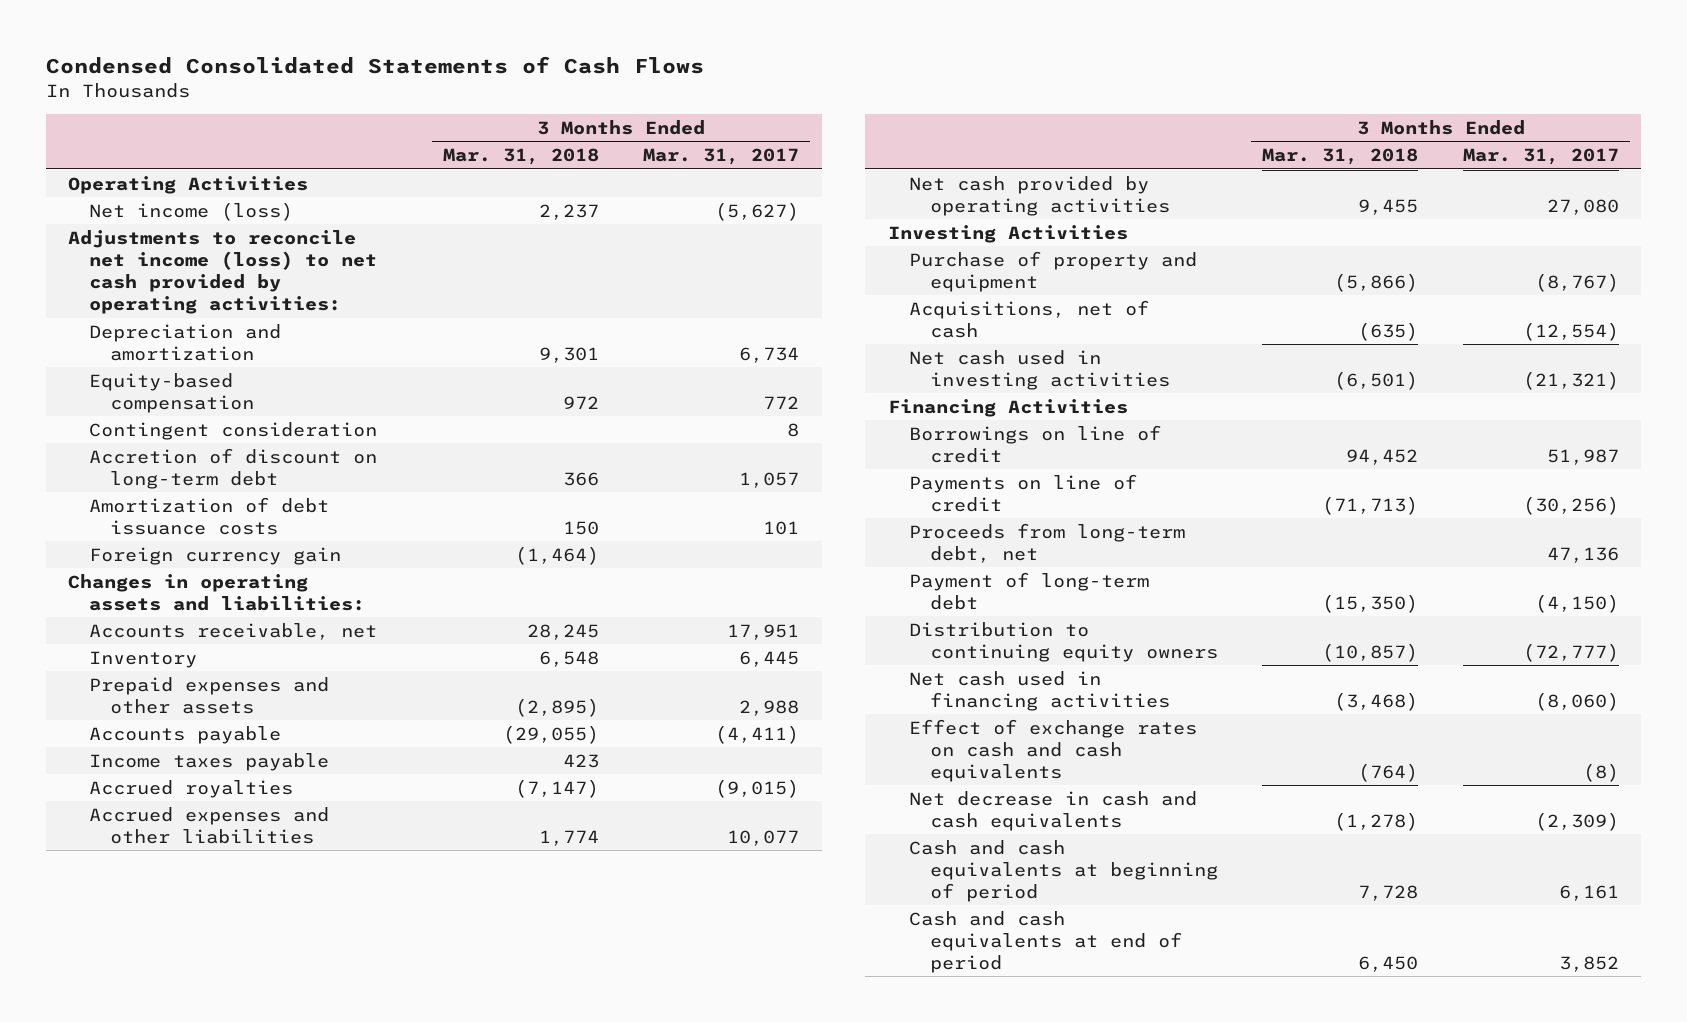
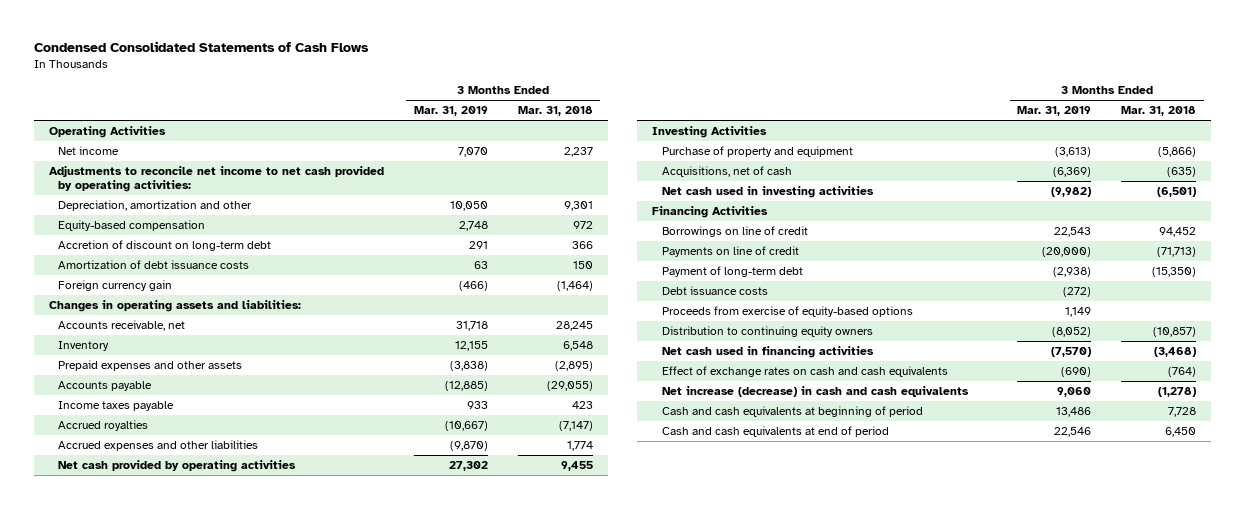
- | 3 Months Ended Mar. 31, 2018 | 3 Months Ended Mar. 31, 2017
+ | 3 Months Ended Mar. 31, 2019 | 3 Months Ended Mar. 31, 2018
- Net income (loss) | 2,237 | (5,627)
- Adjustments to reconcile net income (loss) to net cash provided by operating activities:
- Depreciation and amortization | 9,301 | 6,734
+ Net income | 7,070 | 2,237
+ Adjustments to reconcile net income to net cash provided by operating activities:
+ Depreciation, amortization and other | 10,050 | 9,301
- Contingent consideration | | 8
- Proceeds from long-term debt, net | | 47,136
+ Debt issuance costs | (272) |
+ Proceeds from exercise of equity-based options | 1,149 |
- Net decrease in cash and cash equivalents | (1,278) | (2,309)
+ Net increase (decrease) in cash and cash equivalents | 9,060 | (1,278)

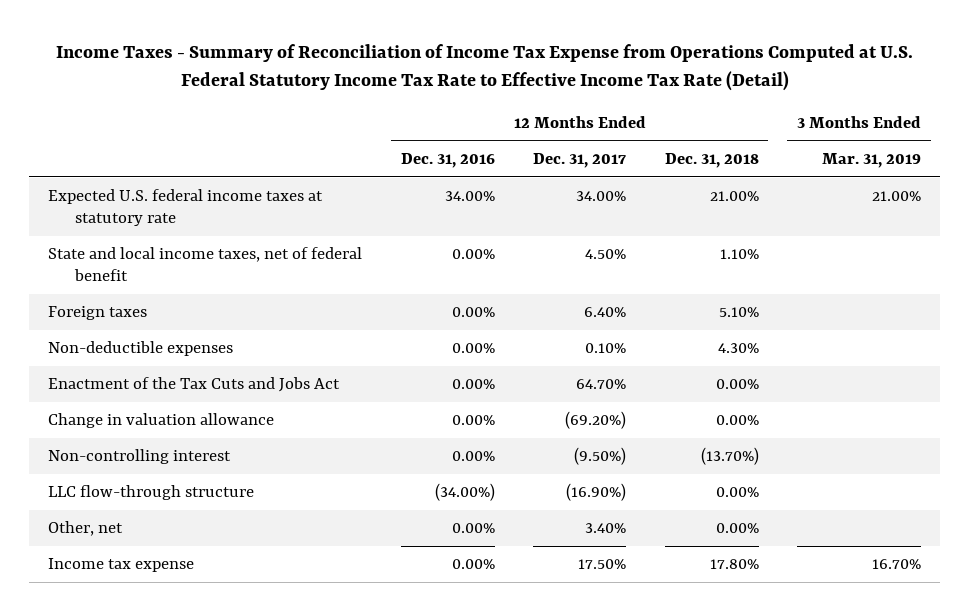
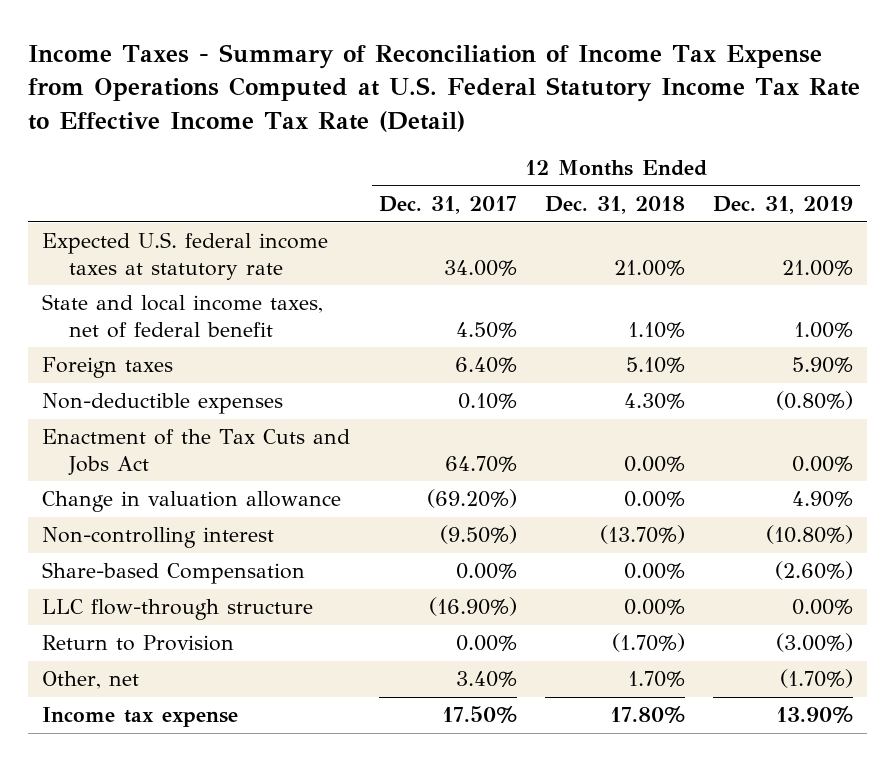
- | 12 Months Ended Dec. 31, 2016 | 12 Months Ended Dec. 31, 2017 | 12 Months Ended Dec. 31, 2018 | 3 Months Ended Mar. 31, 2019
+ | 12 Months Ended Dec. 31, 2017 | 12 Months Ended Dec. 31, 2018 | 12 Months Ended Dec. 31, 2019
+ Share-based Compensation | 0.00% | 0.00% | (2.60%)
- Other, net | 0.00% | 3.40% | 0.00% |
+ Return to Provision | 0.00% | (1.70%) | (3.00%)
+ Other, net | 3.40% | 1.70% | (1.70%)

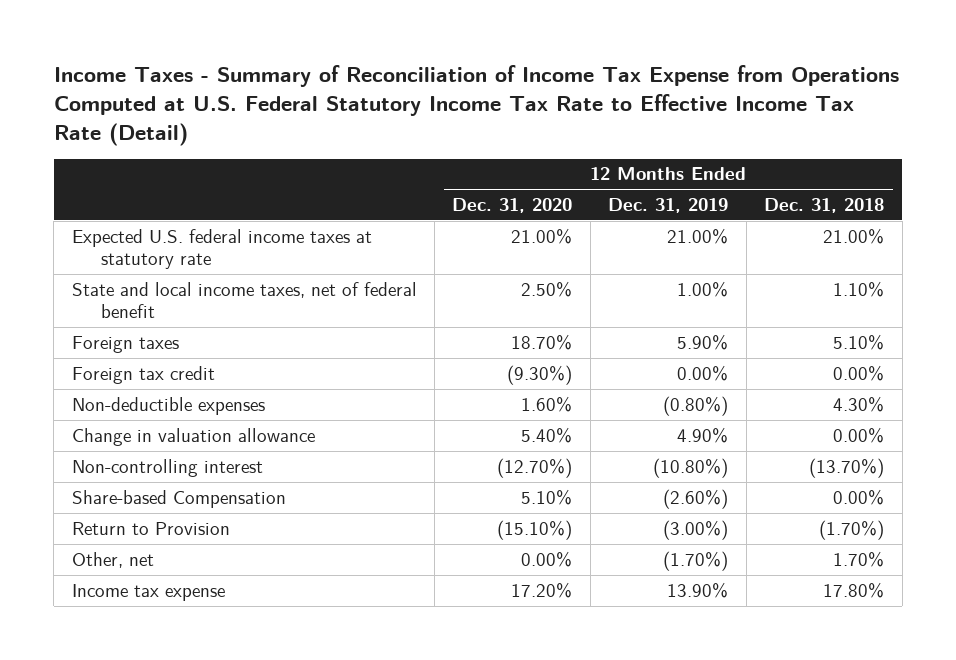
- | 12 Months Ended Dec. 31, 2017 | 12 Months Ended Dec. 31, 2018 | 12 Months Ended Dec. 31, 2019
+ | 12 Months Ended Dec. 31, 2020 | 12 Months Ended Dec. 31, 2019 | 12 Months Ended Dec. 31, 2018
+ Foreign tax credit | (9.30%) | 0.00% | 0.00%
- Enactment of the Tax Cuts and Jobs Act | 64.70% | 0.00% | 0.00%
- LLC flow-through structure | (16.90%) | 0.00% | 0.00%

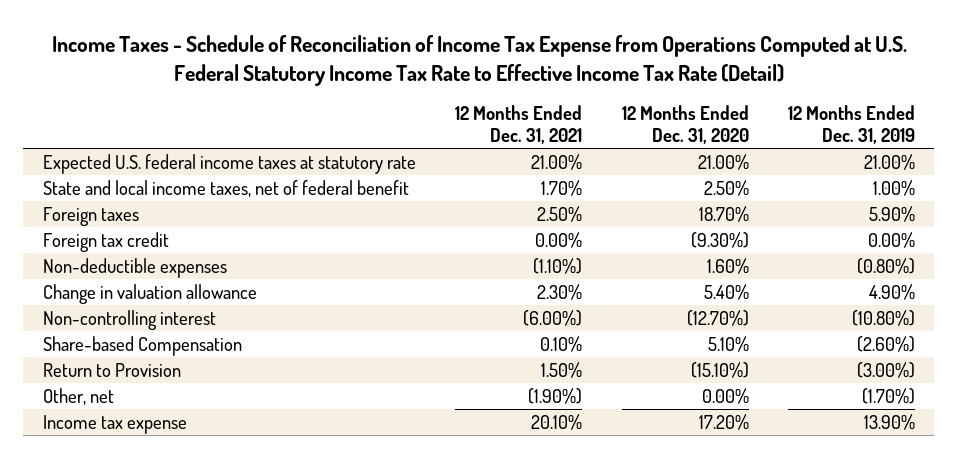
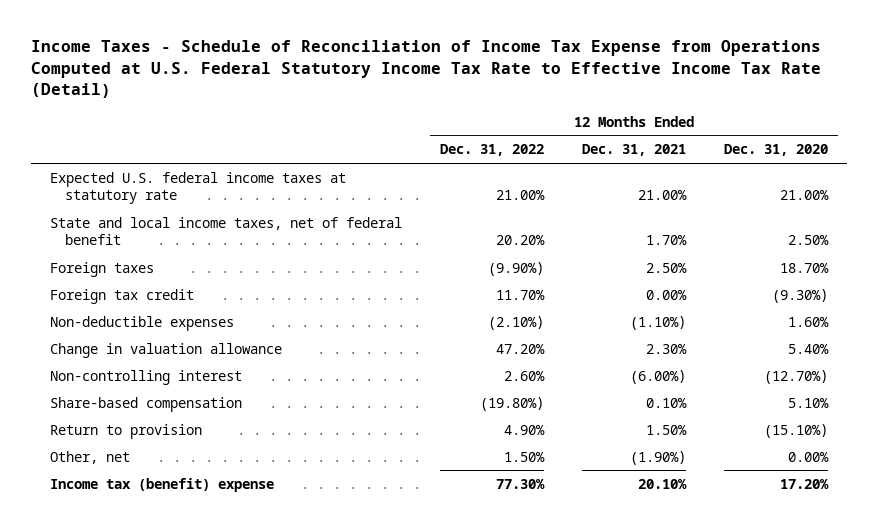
- | 12 Months Ended Dec. 31, 2021 | 12 Months Ended Dec. 31, 2020 | 12 Months Ended Dec. 31, 2019
+ | 12 Months Ended Dec. 31, 2022 | 12 Months Ended Dec. 31, 2021 | 12 Months Ended Dec. 31, 2020
- Share-based Compensation | 0.10% | 5.10% | (2.60%)
- Return to Provision | 1.50% | (15.10%) | (3.00%)
+ Share-based compensation | (19.80%) | 0.10% | 5.10%
+ Return to provision | 4.90% | 1.50% | (15.10%)
- Income tax expense | 20.10% | 17.20% | 13.90%
+ Income tax (benefit) expense | 77.30% | 20.10% | 17.20%

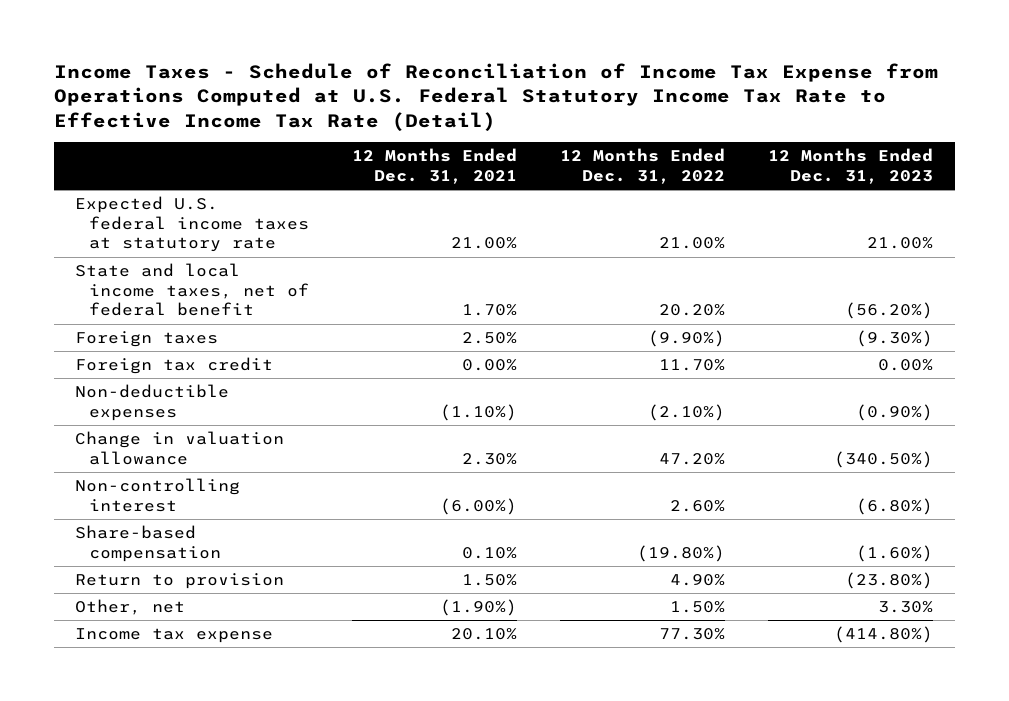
- | 12 Months Ended Dec. 31, 2022 | 12 Months Ended Dec. 31, 2021 | 12 Months Ended Dec. 31, 2020
+ | 12 Months Ended Dec. 31, 2021 | 12 Months Ended Dec. 31, 2022 | 12 Months Ended Dec. 31, 2023
- Income tax (benefit) expense | 77.30% | 20.10% | 17.20%
+ Income tax expense | 20.10% | 77.30% | (414.80%)

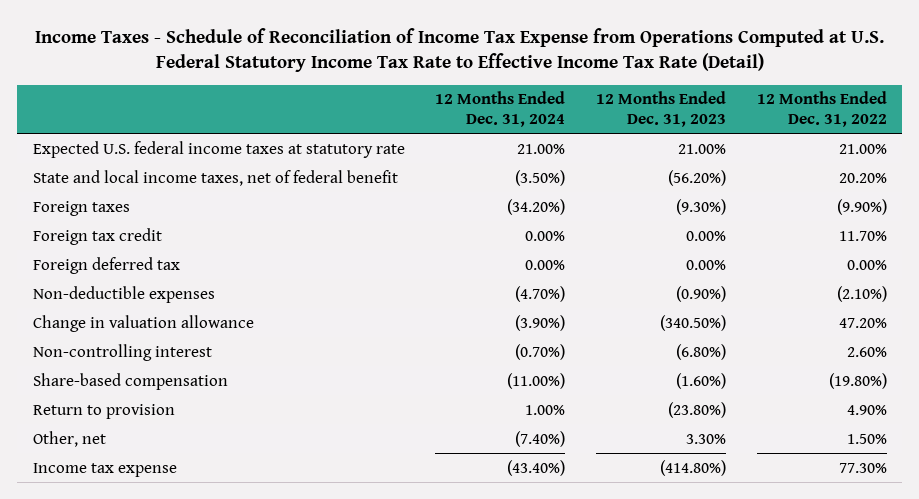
- | 12 Months Ended Dec. 31, 2021 | 12 Months Ended Dec. 31, 2022 | 12 Months Ended Dec. 31, 2023
+ | 12 Months Ended Dec. 31, 2024 | 12 Months Ended Dec. 31, 2023 | 12 Months Ended Dec. 31, 2022
+ Foreign deferred tax | 0.00% | 0.00% | 0.00%

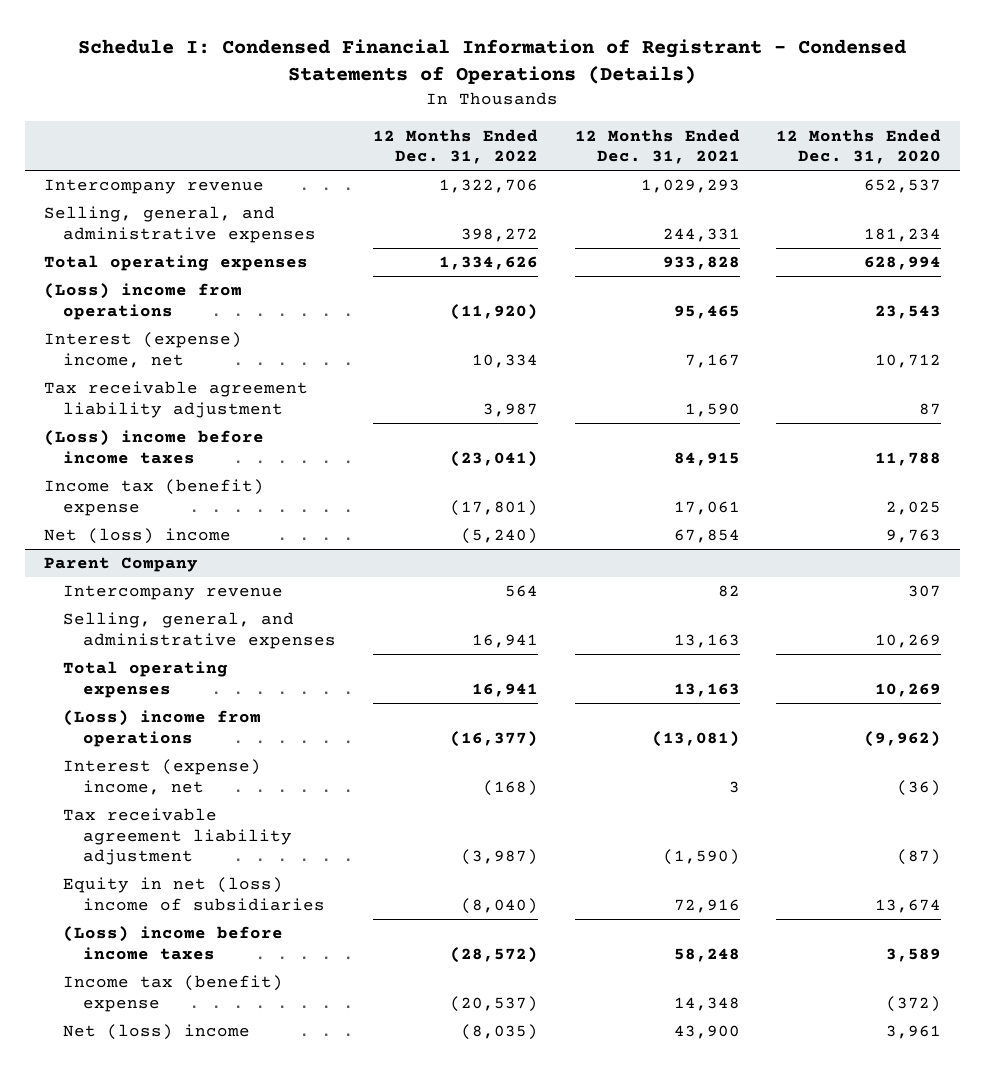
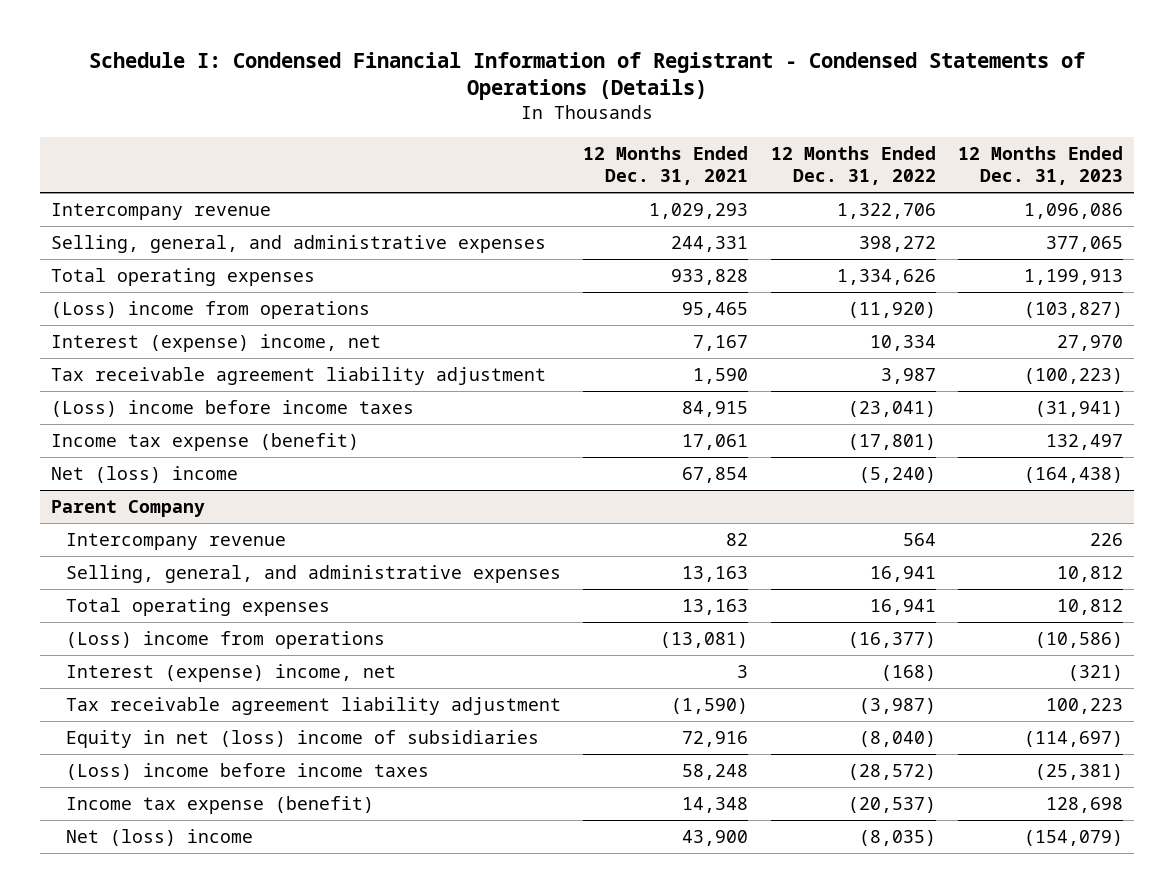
- | 12 Months Ended Dec. 31, 2022 | 12 Months Ended Dec. 31, 2021 | 12 Months Ended Dec. 31, 2020
+ | 12 Months Ended Dec. 31, 2021 | 12 Months Ended Dec. 31, 2022 | 12 Months Ended Dec. 31, 2023
- Income tax (benefit) expense | (17,801) | 17,061 | 2,025
+ Income tax expense (benefit) | 17,061 | (17,801) | 132,497
@ Parent Company
- Income tax (benefit) expense | (20,537) | 14,348 | (372)
+ Income tax expense (benefit) | 14,348 | (20,537) | 128,698

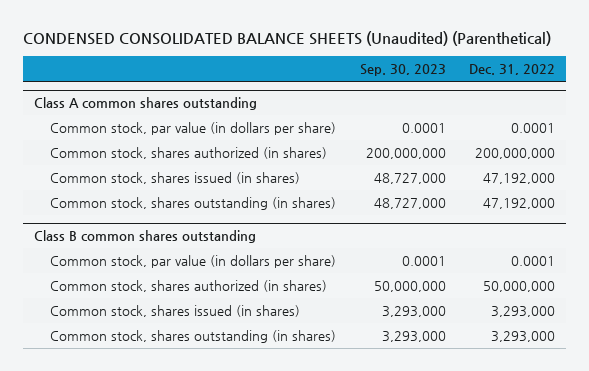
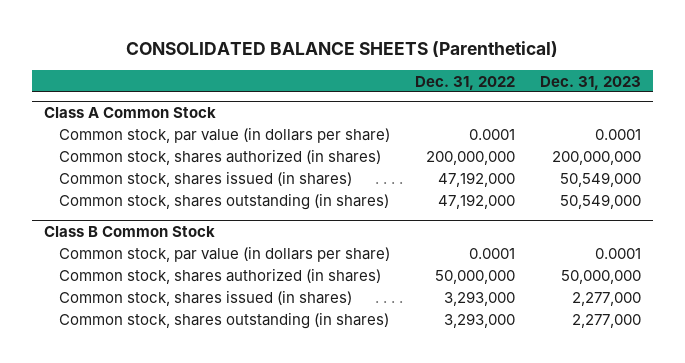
- CONDENSED CONSOLIDATED BALANCE SHEETS (Unaudited) (Parenthetical)
+ CONSOLIDATED BALANCE SHEETS (Parenthetical)
- | Sep. 30, 2023 | Dec. 31, 2022
+ | Dec. 31, 2022 | Dec. 31, 2023
- Class A common shares outstanding
+ Class A Common Stock
- Class B common shares outstanding
+ Class B Common Stock

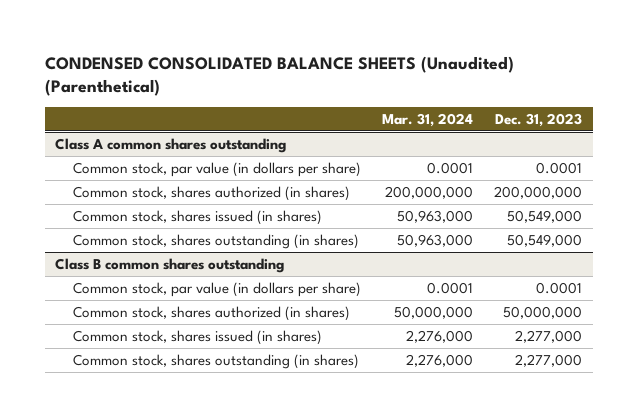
- CONSOLIDATED BALANCE SHEETS (Parenthetical)
+ CONDENSED CONSOLIDATED BALANCE SHEETS (Unaudited) (Parenthetical)
- | Dec. 31, 2022 | Dec. 31, 2023
+ | Mar. 31, 2024 | Dec. 31, 2023
- Class A Common Stock
+ Class A common shares outstanding
- Class B Common Stock
+ Class B common shares outstanding

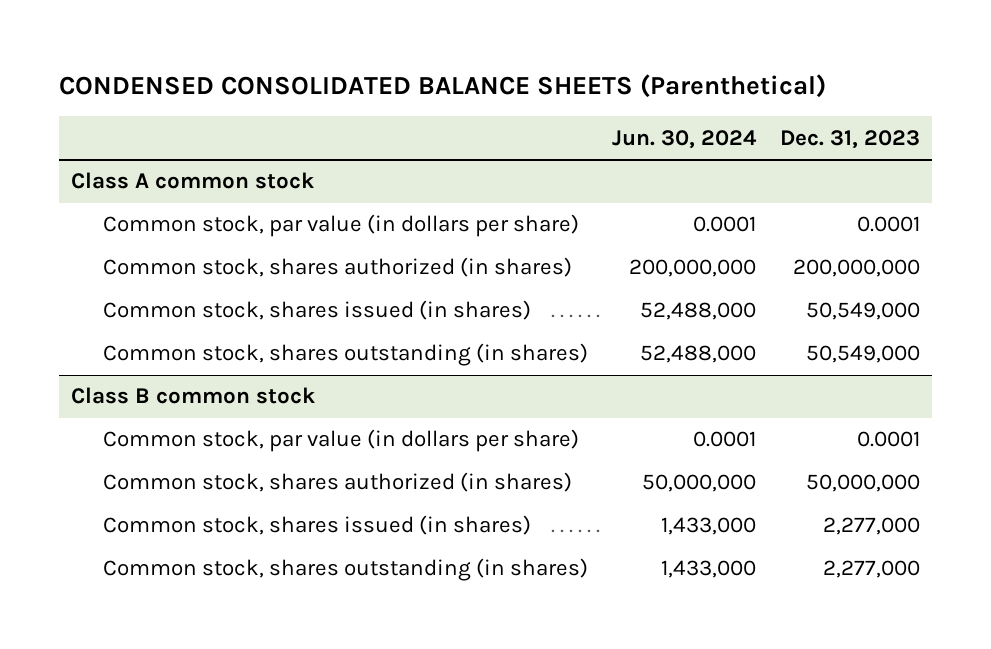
- CONDENSED CONSOLIDATED BALANCE SHEETS (Unaudited) (Parenthetical)
+ CONDENSED CONSOLIDATED BALANCE SHEETS (Parenthetical)
- | Mar. 31, 2024 | Dec. 31, 2023
+ | Jun. 30, 2024 | Dec. 31, 2023
- Class A common shares outstanding
+ Class A common stock
- Class B common shares outstanding
+ Class B common stock

